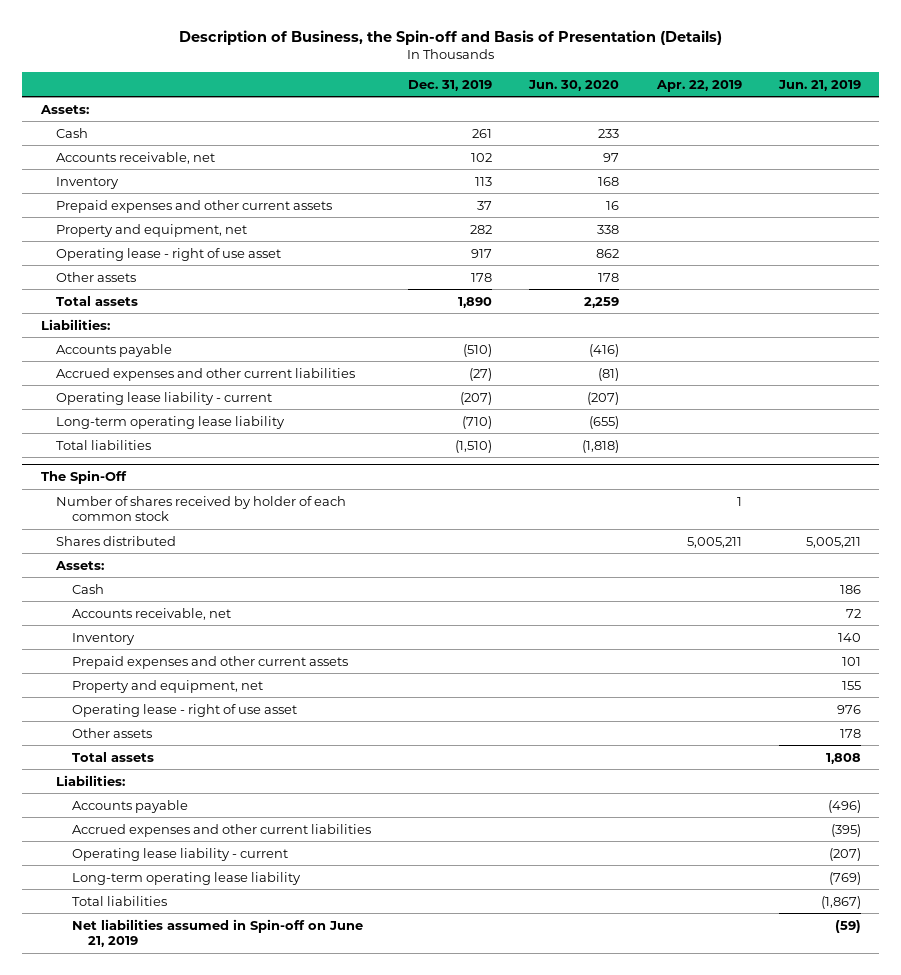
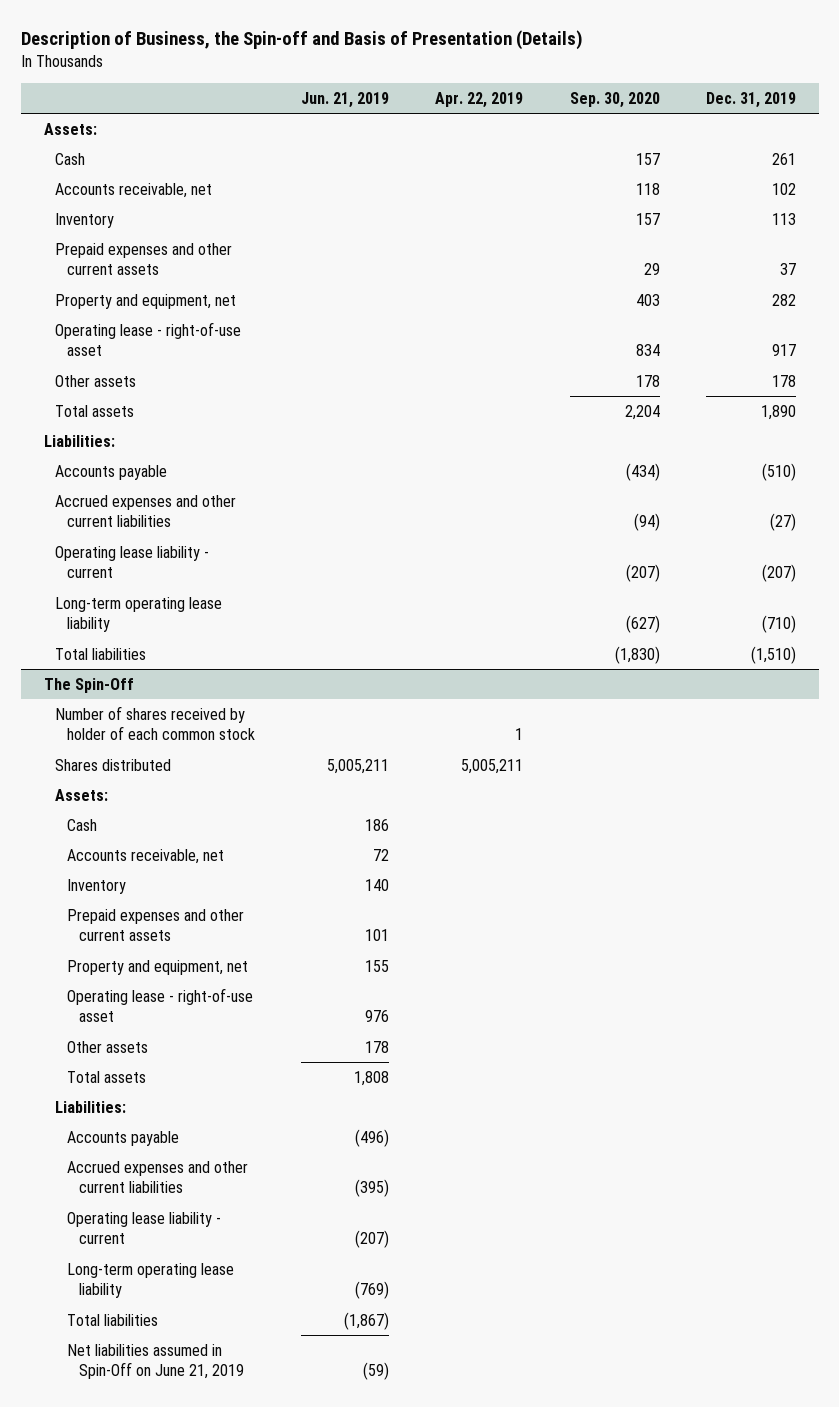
- | Dec. 31, 2019 | Jun. 30, 2020 | Apr. 22, 2019 | Jun. 21, 2019
+ | Jun. 21, 2019 | Apr. 22, 2019 | Sep. 30, 2020 | Dec. 31, 2019
- Operating lease - right of use asset | 917 | 862 | |
+ Operating lease - right-of-use asset | | | 834 | 917
@ The Spin-Off
- Operating lease - right of use asset | | | | 976
+ Operating lease - right-of-use asset | 976 | | |
- Net liabilities assumed in Spin-off on June 21, 2019 | | | | (59)
+ Net liabilities assumed in Spin-Off on June 21, 2019 | (59) | | |

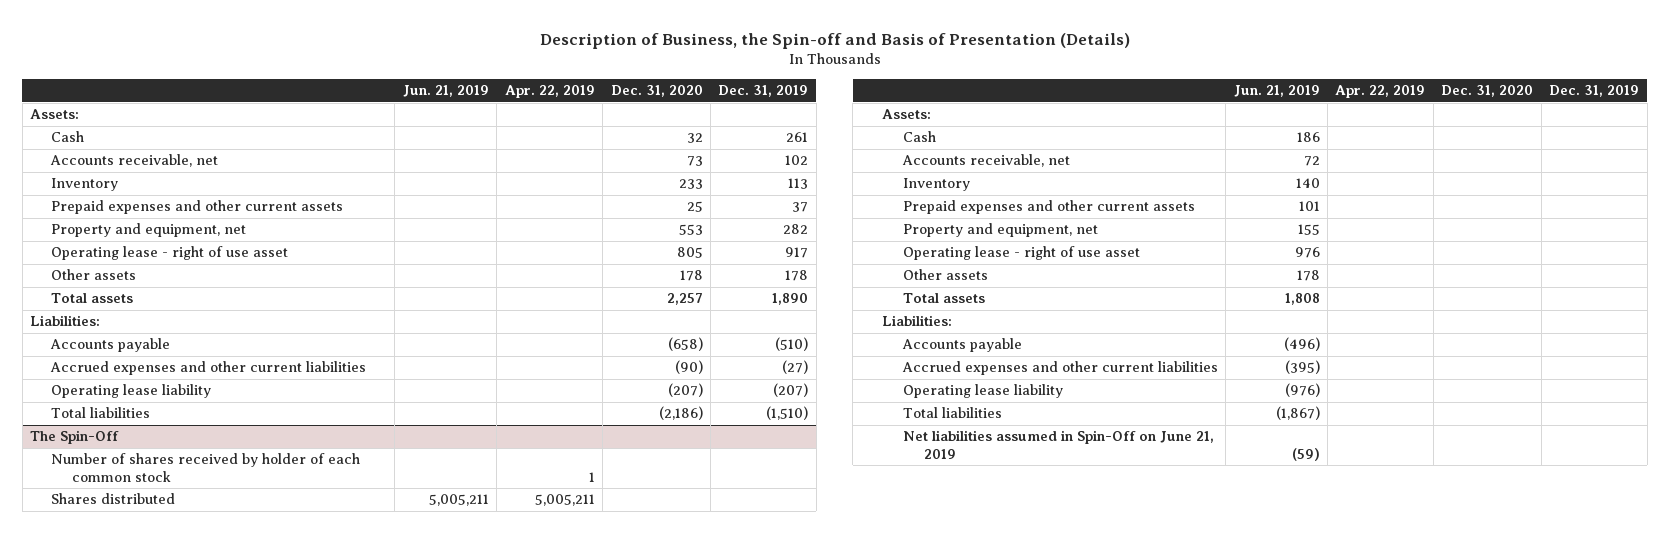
- | Jun. 21, 2019 | Apr. 22, 2019 | Sep. 30, 2020 | Dec. 31, 2019
+ | Jun. 21, 2019 | Apr. 22, 2019 | Dec. 31, 2020 | Dec. 31, 2019
- Operating lease - right-of-use asset | | | 834 | 917
+ Operating lease - right of use asset | | | 805 | 917
- Operating lease liability - current | | | (207) | (207)
- Long-term operating lease liability | | | (627) | (710)
+ Operating lease liability | | | (207) | (207)
@ The Spin-Off
- Operating lease - right-of-use asset | 976 | | |
+ Operating lease - right of use asset | 976 | | |
- Operating lease liability - current | (207) | | |
- Long-term operating lease liability | (769) | | |
+ Operating lease liability | (976) | | |

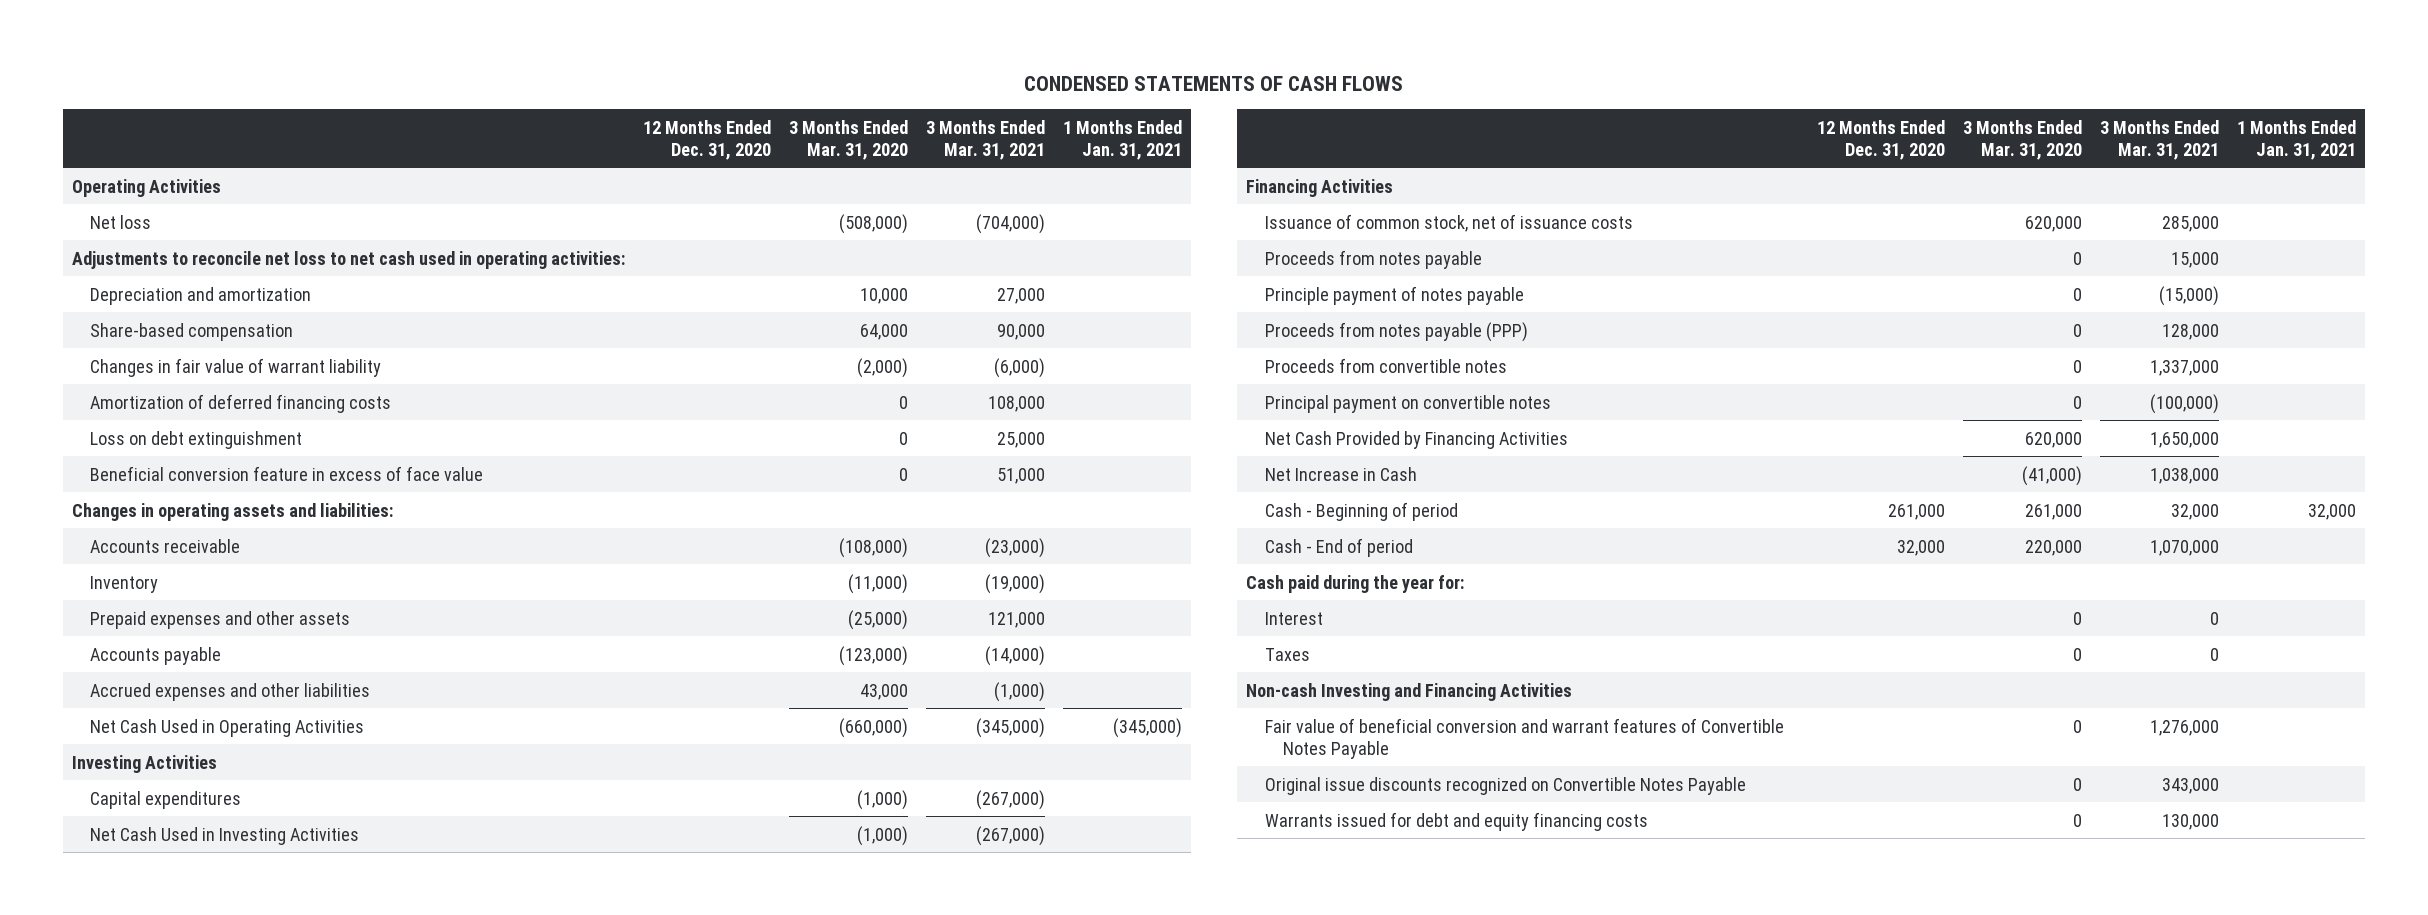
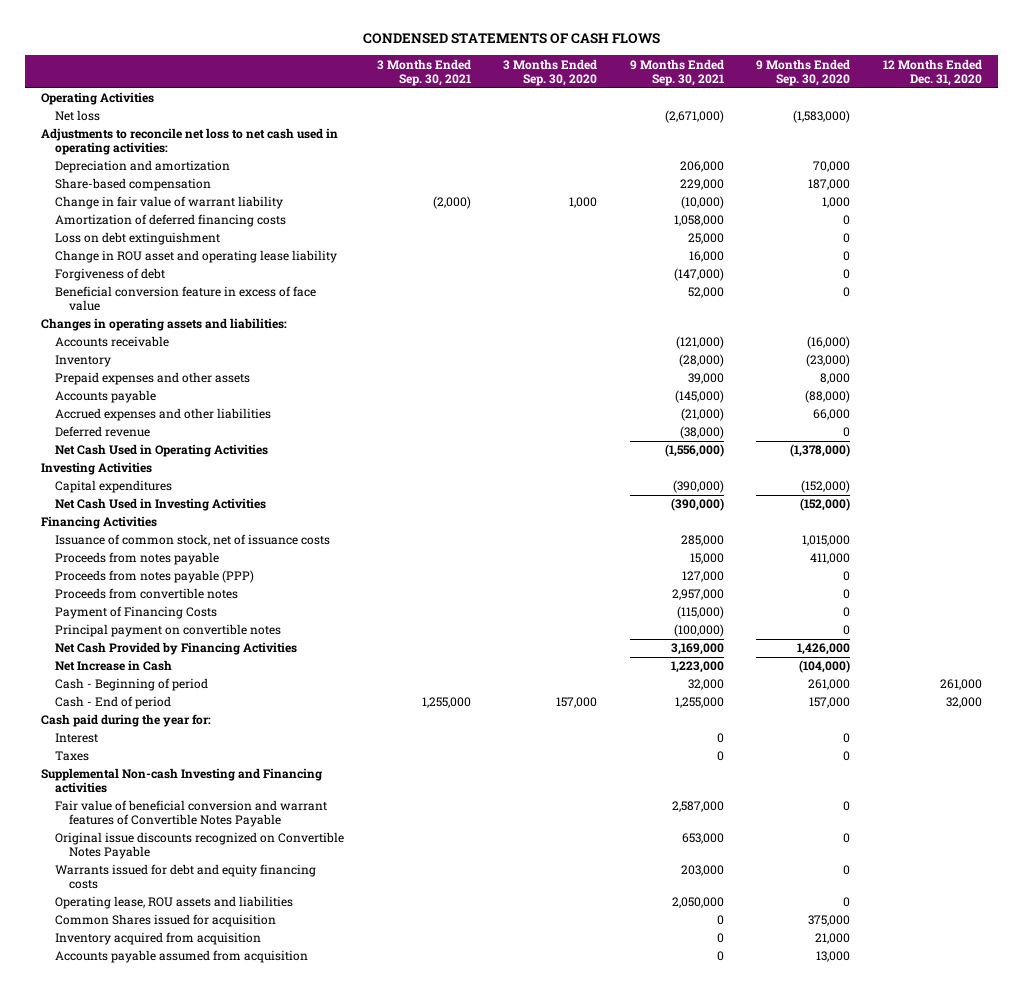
- | 12 Months Ended Dec. 31, 2020 | 3 Months Ended Mar. 31, 2020 | 3 Months Ended Mar. 31, 2021 | 1 Months Ended Jan. 31, 2021
+ | 3 Months Ended Sep. 30, 2021 | 3 Months Ended Sep. 30, 2020 | 9 Months Ended Sep. 30, 2021 | 9 Months Ended Sep. 30, 2020 | 12 Months Ended Dec. 31, 2020
- Changes in fair value of warrant liability | | (2,000) | (6,000) |
+ Change in fair value of warrant liability | (2,000) | 1,000 | (10,000) | 1,000 |
+ Change in ROU asset and operating lease liability | | | 16,000 | 0 |
+ Forgiveness of debt | | | (147,000) | 0 |
+ Deferred revenue | | | (38,000) | 0 |
- Principle payment of notes payable | | 0 | (15,000) |
+ Payment of Financing Costs | | | (115,000) | 0 |
- Non-cash Investing and Financing Activities
+ Supplemental Non-cash Investing and Financing activities
+ Operating lease, ROU assets and liabilities | | | 2,050,000 | 0 |
+ Common Shares issued for acquisition | | | 0 | 375,000 |
+ Inventory acquired from acquisition | | | 0 | 21,000 |
+ Accounts payable assumed from acquisition | | | 0 | 13,000 |

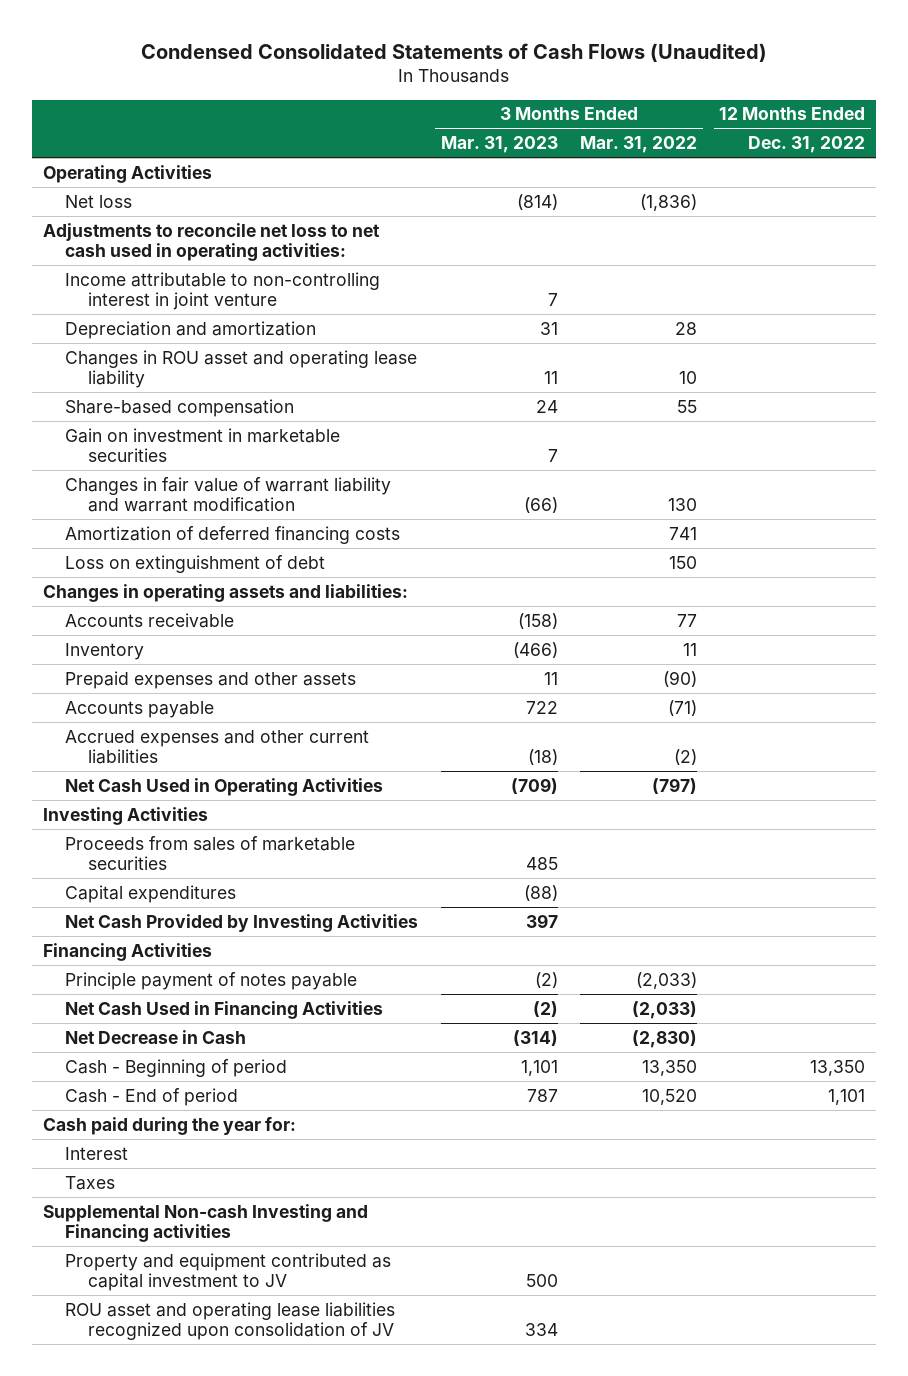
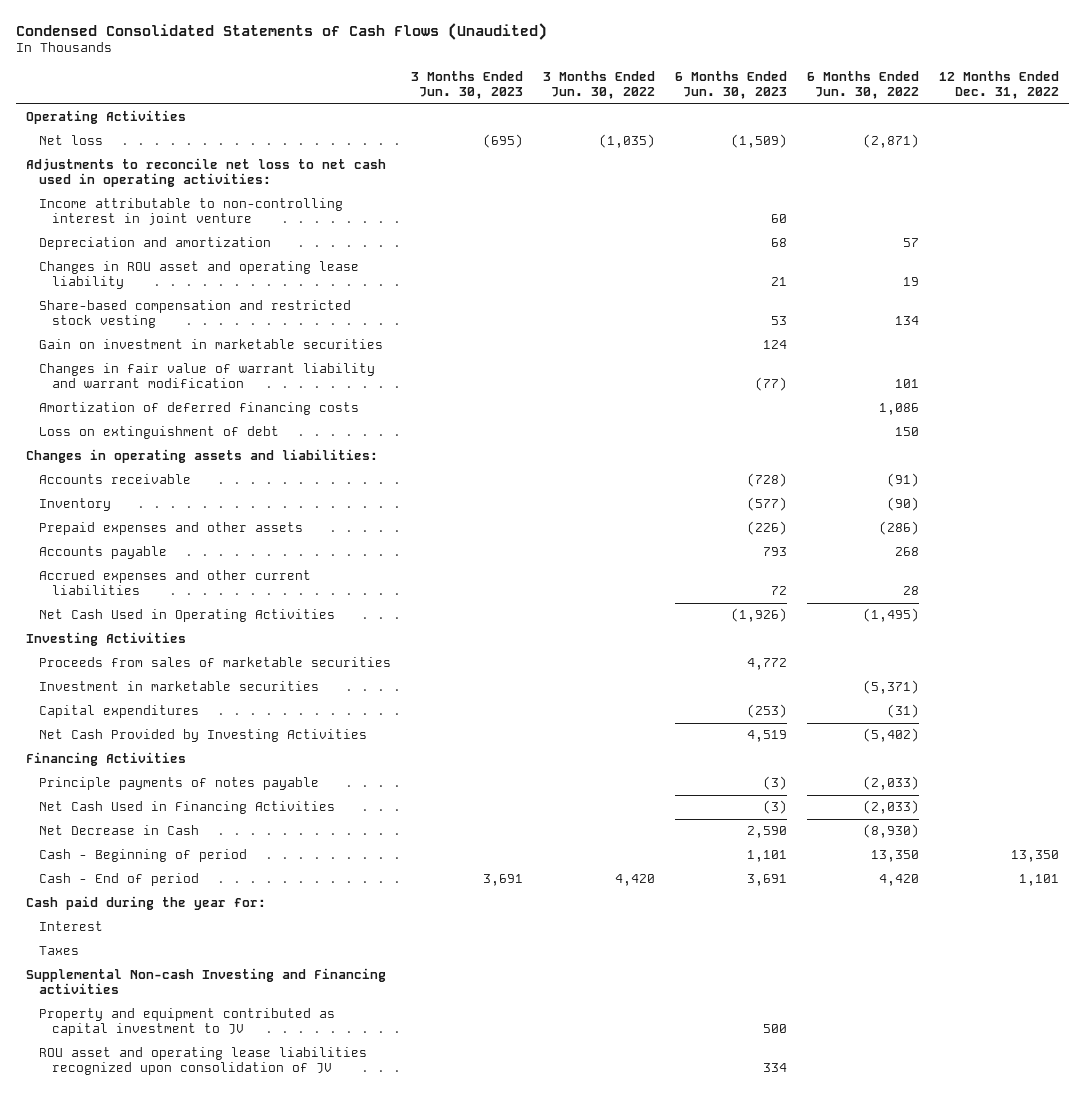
- | 3 Months Ended Mar. 31, 2023 | 3 Months Ended Mar. 31, 2022 | 12 Months Ended Dec. 31, 2022
+ | 3 Months Ended Jun. 30, 2023 | 3 Months Ended Jun. 30, 2022 | 6 Months Ended Jun. 30, 2023 | 6 Months Ended Jun. 30, 2022 | 12 Months Ended Dec. 31, 2022
- Share-based compensation | 24 | 55 |
+ Share-based compensation and restricted stock vesting | | | 53 | 134 |
+ Investment in marketable securities | | | | (5,371) |
- Principle payment of notes payable | (2) | (2,033) |
+ Principle payments of notes payable | | | (3) | (2,033) |

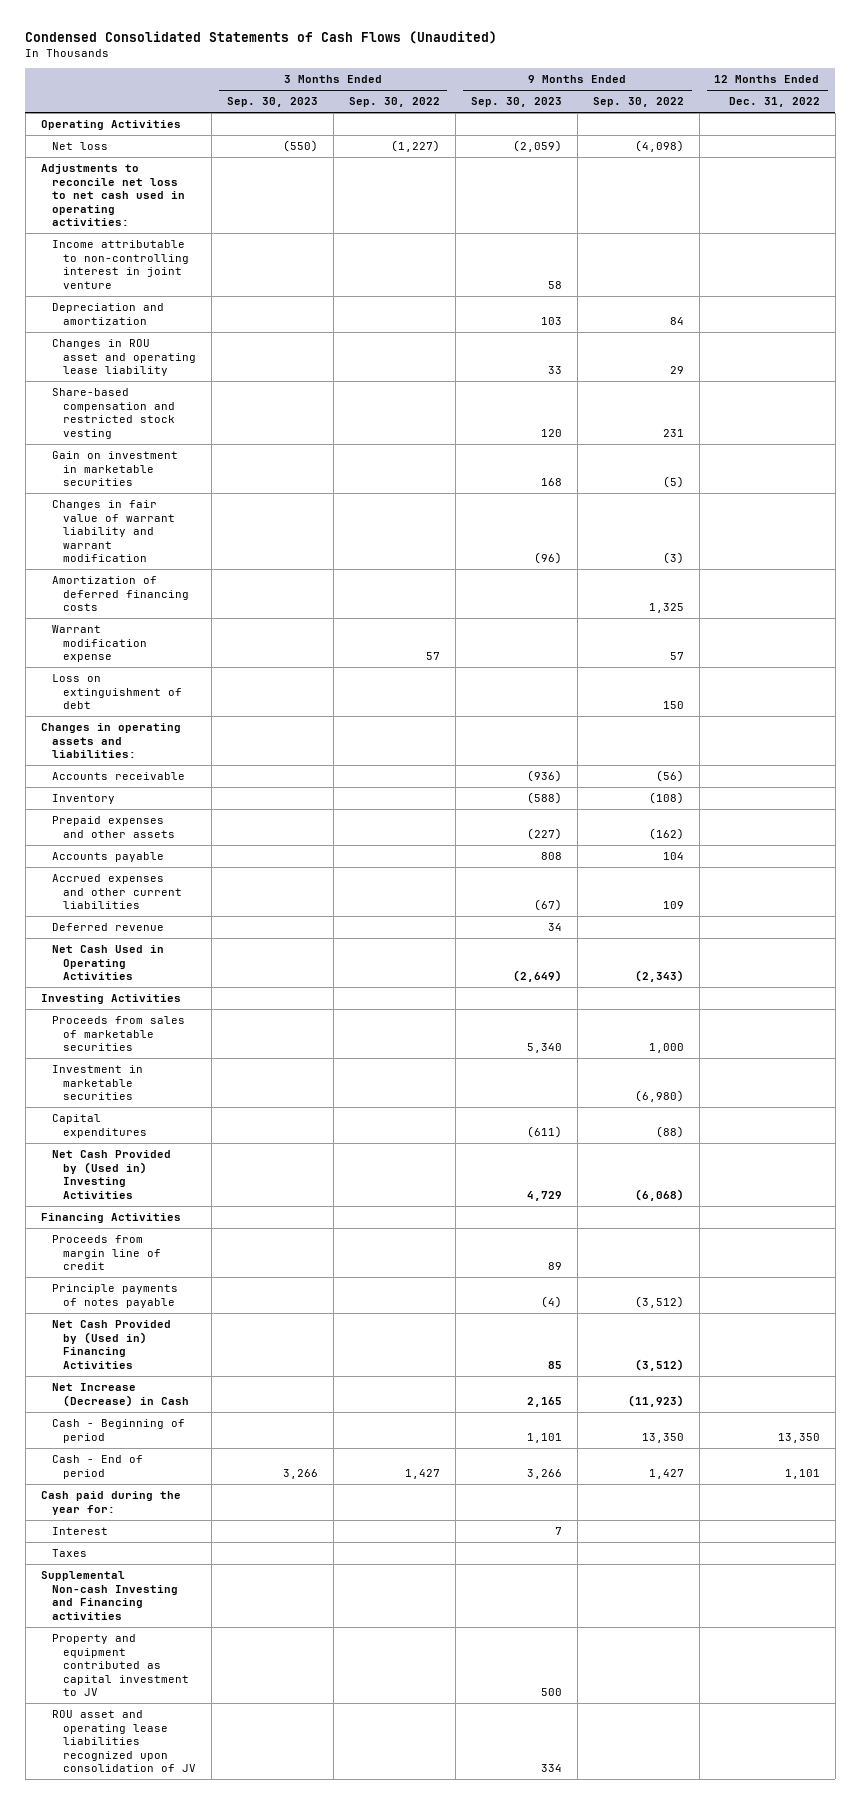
- | 3 Months Ended Jun. 30, 2023 | 3 Months Ended Jun. 30, 2022 | 6 Months Ended Jun. 30, 2023 | 6 Months Ended Jun. 30, 2022 | 12 Months Ended Dec. 31, 2022
+ | 3 Months Ended Sep. 30, 2023 | 3 Months Ended Sep. 30, 2022 | 9 Months Ended Sep. 30, 2023 | 9 Months Ended Sep. 30, 2022 | 12 Months Ended Dec. 31, 2022
+ Warrant modification expense | | 57 | | 57 |
+ Deferred revenue | | | 34 | |
- Net Cash Provided by Investing Activities | | | 4,519 | (5,402) |
+ Net Cash Provided by (Used in) Investing Activities | | | 4,729 | (6,068) |
+ Proceeds from margin line of credit | | | 89 | |
- Net Cash Used in Financing Activities | | | (3) | (2,033) |
- Net Decrease in Cash | | | 2,590 | (8,930) |
+ Net Cash Provided by (Used in) Financing Activities | | | 85 | (3,512) |
+ Net Increase (Decrease) in Cash | | | 2,165 | (11,923) |

